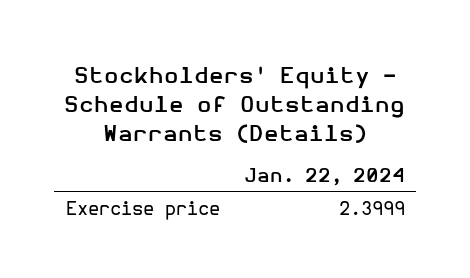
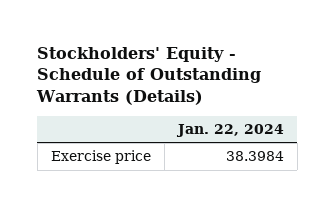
- Exercise price | 2.3999
+ Exercise price | 38.3984

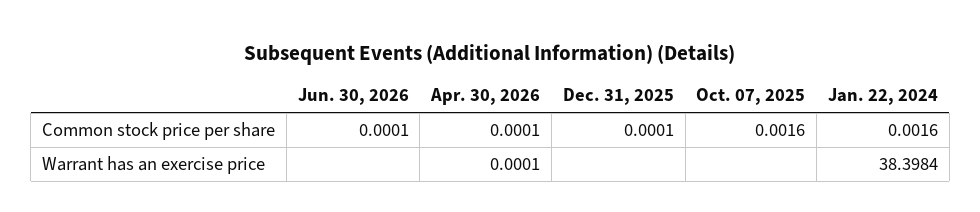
- Stockholders' Equity - Schedule of Outstanding Warrants (Details)
+ Subsequent Events (Additional Information) (Details)
- | Jan. 22, 2024
+ | Jun. 30, 2026 | Apr. 30, 2026 | Dec. 31, 2025 | Oct. 07, 2025 | Jan. 22, 2024
- Exercise price | 38.3984
+ Common stock price per share | 0.0001 | 0.0001 | 0.0001 | 0.0016 | 0.0016
+ Warrant has an exercise price | | 0.0001 | | | 38.3984

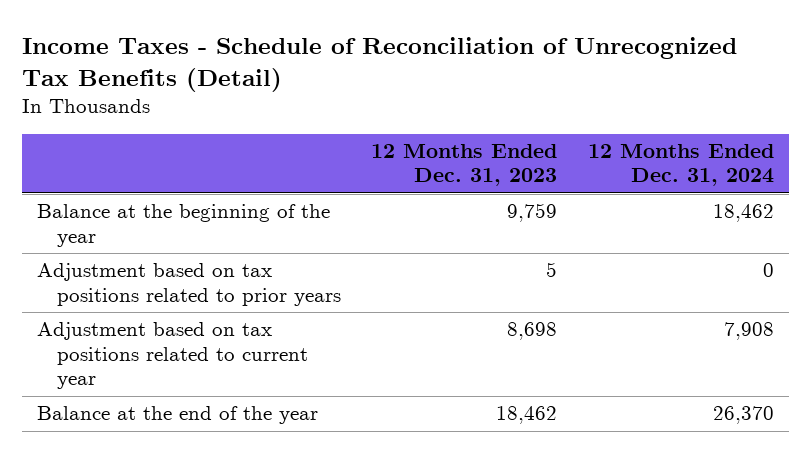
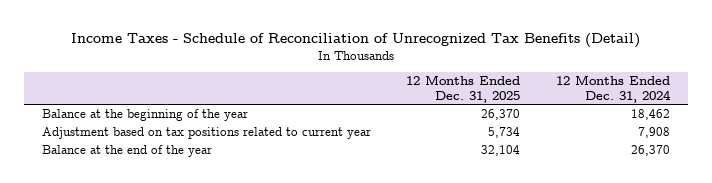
- | 12 Months Ended Dec. 31, 2023 | 12 Months Ended Dec. 31, 2024
+ | 12 Months Ended Dec. 31, 2025 | 12 Months Ended Dec. 31, 2024
- Adjustment based on tax positions related to prior years | 5 | 0

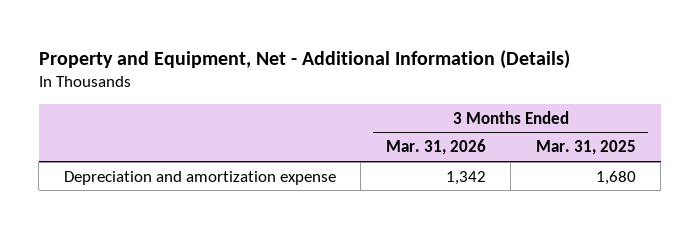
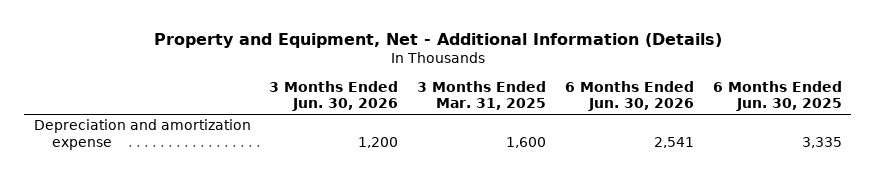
- | 3 Months Ended Mar. 31, 2026 | 3 Months Ended Mar. 31, 2025
+ | 3 Months Ended Jun. 30, 2026 | 3 Months Ended Mar. 31, 2025 | 6 Months Ended Jun. 30, 2026 | 6 Months Ended Jun. 30, 2025
- Depreciation and amortization expense | 1,342 | 1,680
+ Depreciation and amortization expense | 1,200 | 1,600 | 2,541 | 3,335

